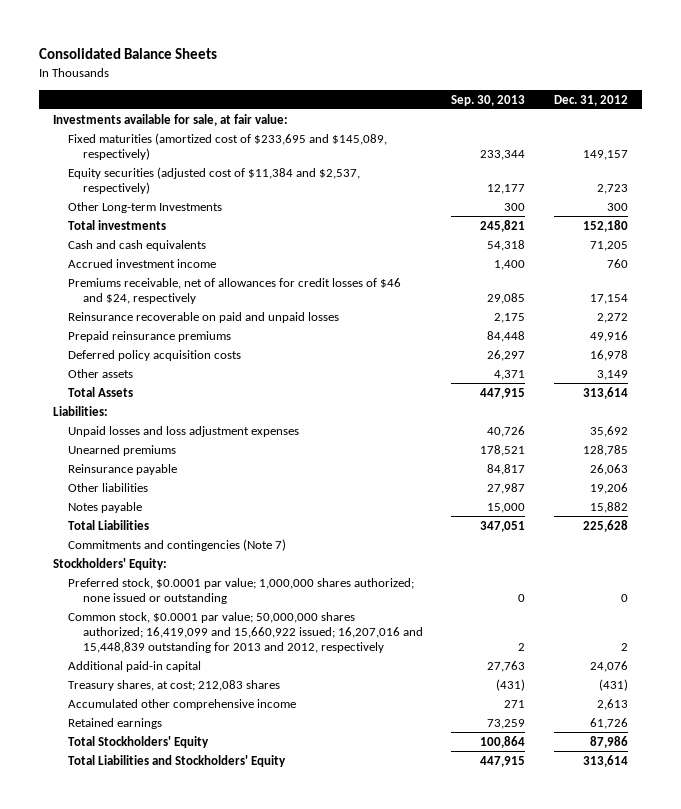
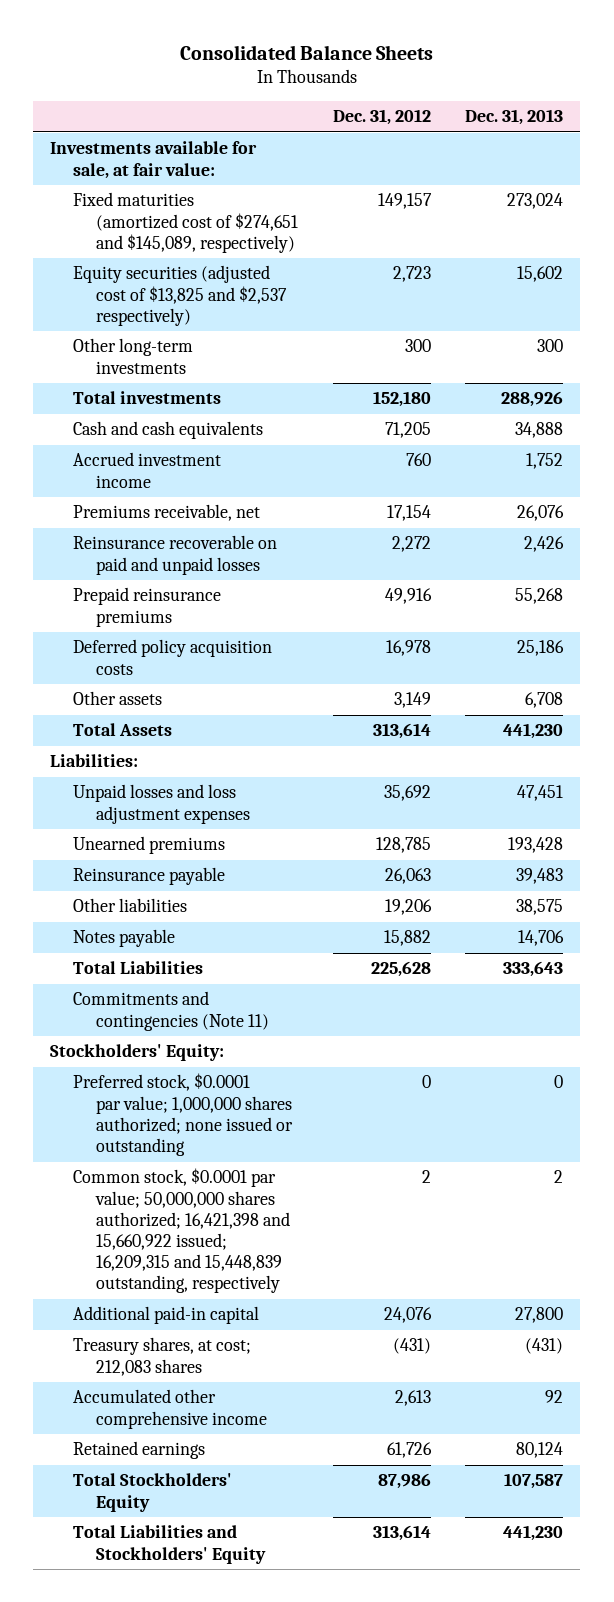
- | Sep. 30, 2013 | Dec. 31, 2012
+ | Dec. 31, 2012 | Dec. 31, 2013
- Fixed maturities (amortized cost of $233,695 and $145,089, respectively) | 233,344 | 149,157
- Equity securities (adjusted cost of $11,384 and $2,537, respectively) | 12,177 | 2,723
- Other Long-term Investments | 300 | 300
+ Fixed maturities (amortized cost of $274,651 and $145,089, respectively) | 149,157 | 273,024
+ Equity securities (adjusted cost of $13,825 and $2,537 respectively) | 2,723 | 15,602
+ Other long-term investments | 300 | 300
- Premiums receivable, net of allowances for credit losses of $46 and $24, respectively | 29,085 | 17,154
+ Premiums receivable, net | 17,154 | 26,076
- Commitments and contingencies (Note 7)
+ Commitments and contingencies (Note 11)
- Common stock, $0.0001 par value; 50,000,000 shares authorized; 16,419,099 and 15,660,922 issued; 16,207,016 and 15,448,839 outstanding for 2013 and 2012, respectively | 2 | 2
+ Common stock, $0.0001 par value; 50,000,000 shares authorized; 16,421,398 and 15,660,922 issued; 16,209,315 and 15,448,839 outstanding, respectively | 2 | 2

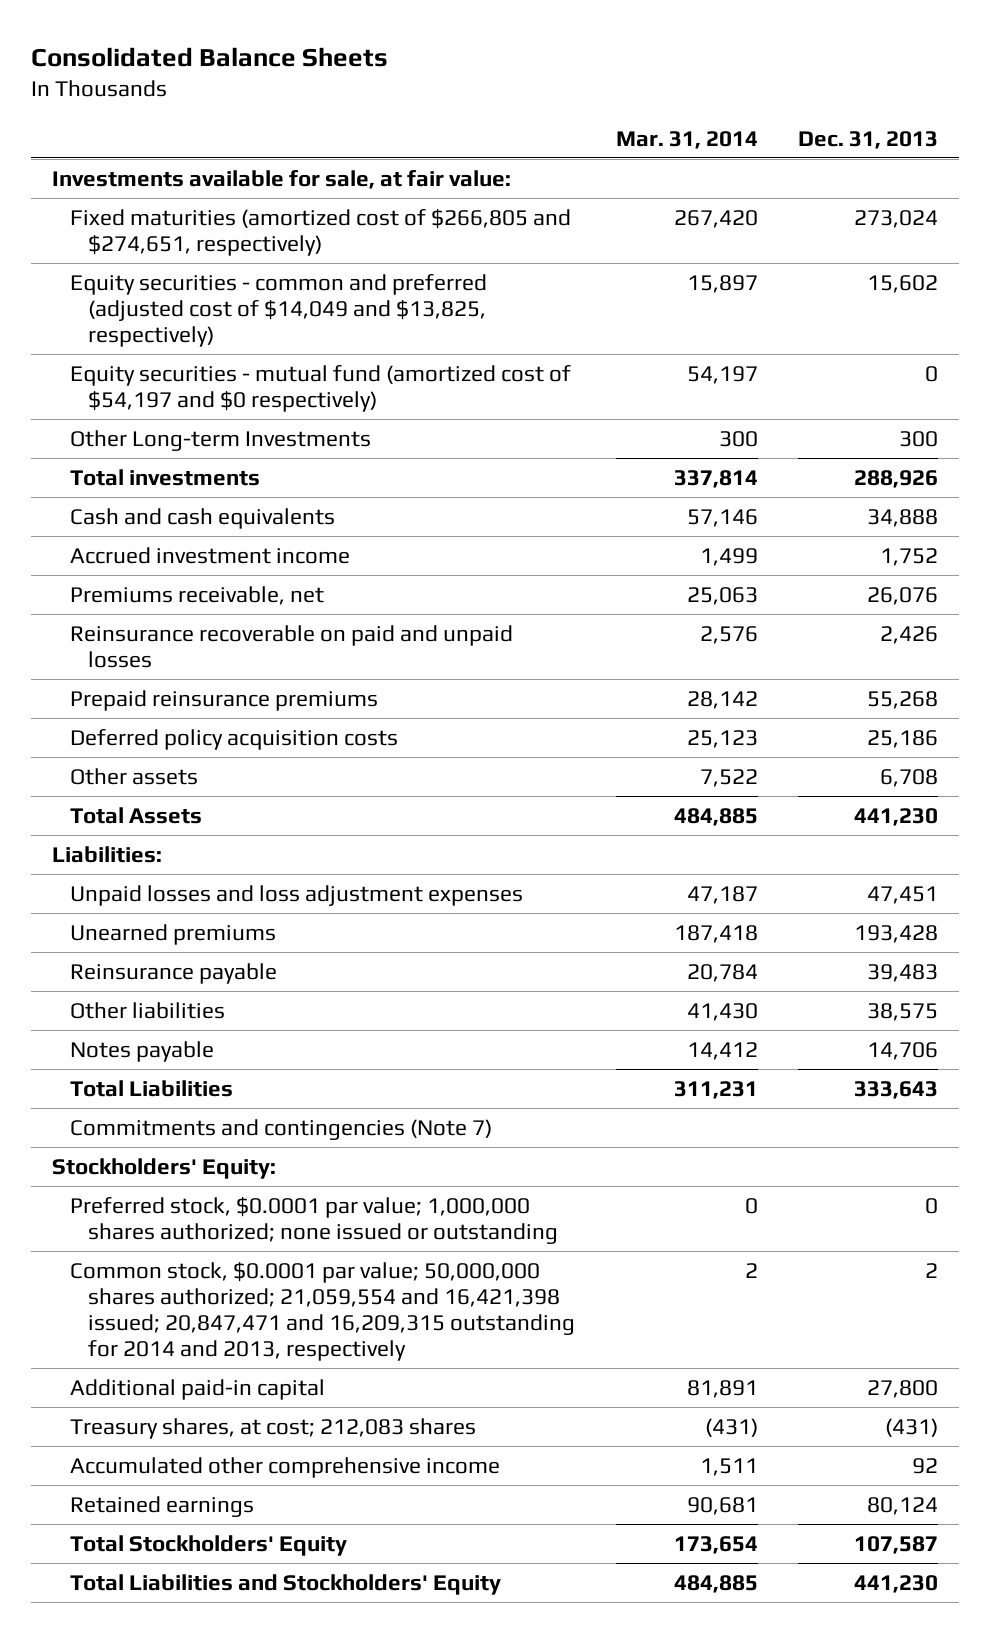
- | Dec. 31, 2012 | Dec. 31, 2013
+ | Mar. 31, 2014 | Dec. 31, 2013
- Fixed maturities (amortized cost of $274,651 and $145,089, respectively) | 149,157 | 273,024
- Equity securities (adjusted cost of $13,825 and $2,537 respectively) | 2,723 | 15,602
- Other long-term investments | 300 | 300
+ Fixed maturities (amortized cost of $266,805 and $274,651, respectively) | 267,420 | 273,024
+ Equity securities - common and preferred (adjusted cost of $14,049 and $13,825, respectively) | 15,897 | 15,602
+ Equity securities - mutual fund (amortized cost of $54,197 and $0 respectively) | 54,197 | 0
+ Other Long-term Investments | 300 | 300
- Commitments and contingencies (Note 11)
+ Commitments and contingencies (Note 7)
- Common stock, $0.0001 par value; 50,000,000 shares authorized; 16,421,398 and 15,660,922 issued; 16,209,315 and 15,448,839 outstanding, respectively | 2 | 2
+ Common stock, $0.0001 par value; 50,000,000 shares authorized; 21,059,554 and 16,421,398 issued; 20,847,471 and 16,209,315 outstanding for 2014 and 2013, respectively | 2 | 2

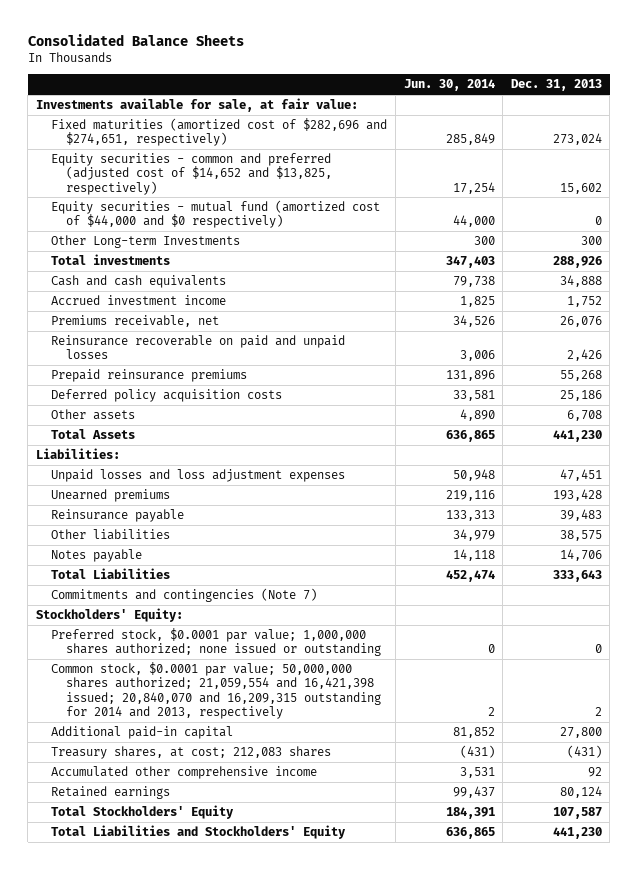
- | Mar. 31, 2014 | Dec. 31, 2013
+ | Jun. 30, 2014 | Dec. 31, 2013
- Fixed maturities (amortized cost of $266,805 and $274,651, respectively) | 267,420 | 273,024
- Equity securities - common and preferred (adjusted cost of $14,049 and $13,825, respectively) | 15,897 | 15,602
- Equity securities - mutual fund (amortized cost of $54,197 and $0 respectively) | 54,197 | 0
+ Fixed maturities (amortized cost of $282,696 and $274,651, respectively) | 285,849 | 273,024
+ Equity securities - common and preferred (adjusted cost of $14,652 and $13,825, respectively) | 17,254 | 15,602
+ Equity securities - mutual fund (amortized cost of $44,000 and $0 respectively) | 44,000 | 0
- Common stock, $0.0001 par value; 50,000,000 shares authorized; 21,059,554 and 16,421,398 issued; 20,847,471 and 16,209,315 outstanding for 2014 and 2013, respectively | 2 | 2
+ Common stock, $0.0001 par value; 50,000,000 shares authorized; 21,059,554 and 16,421,398 issued; 20,840,070 and 16,209,315 outstanding for 2014 and 2013, respectively | 2 | 2

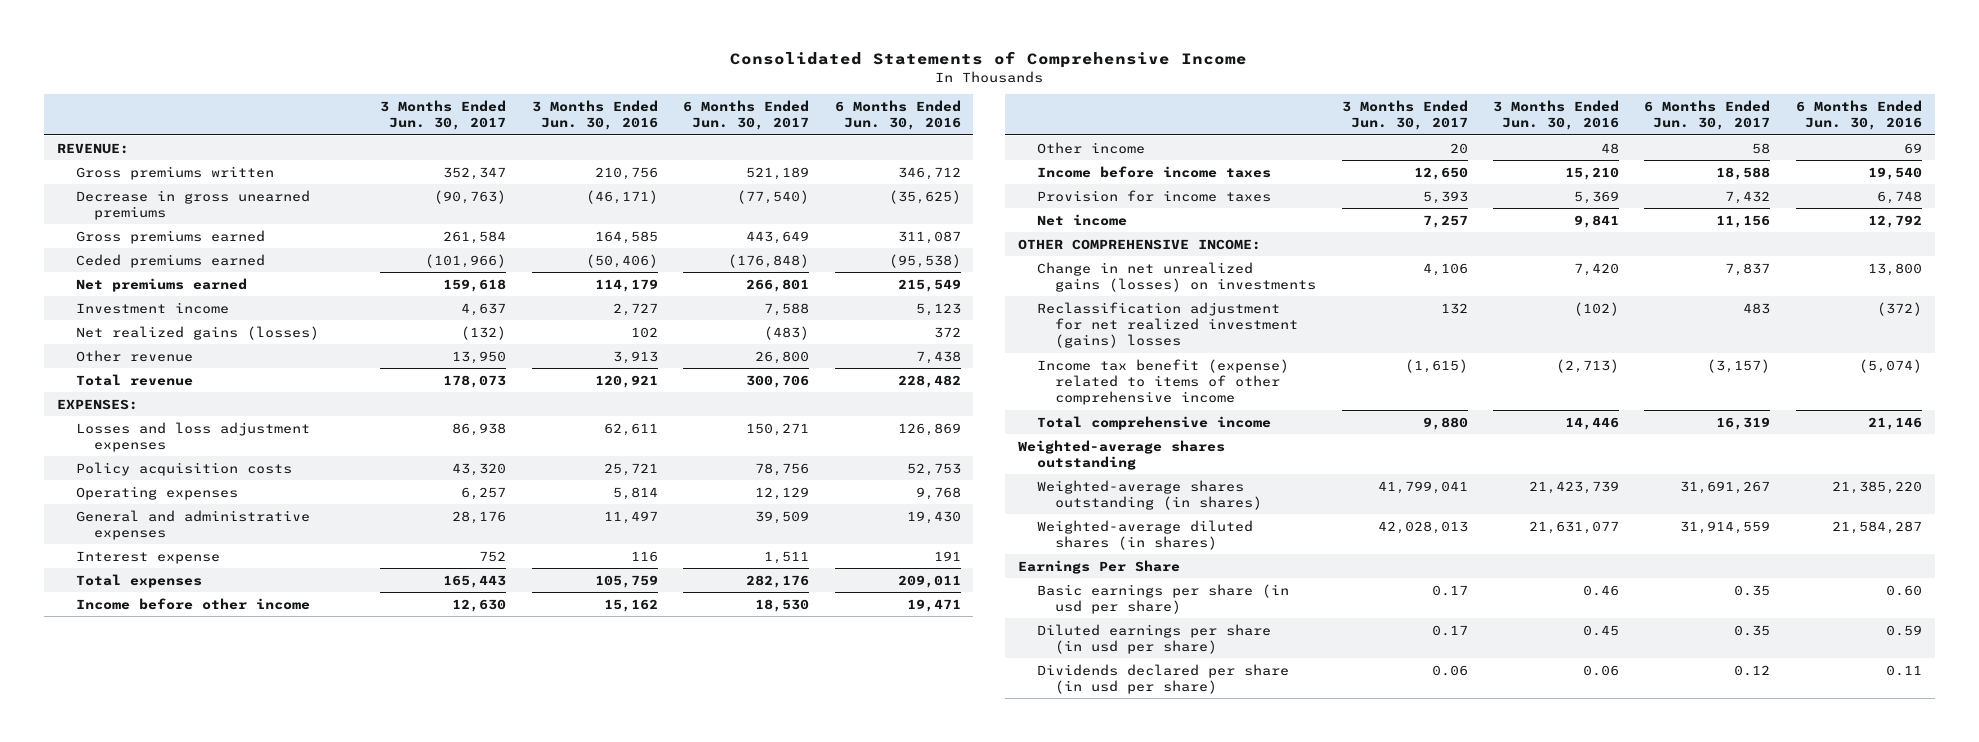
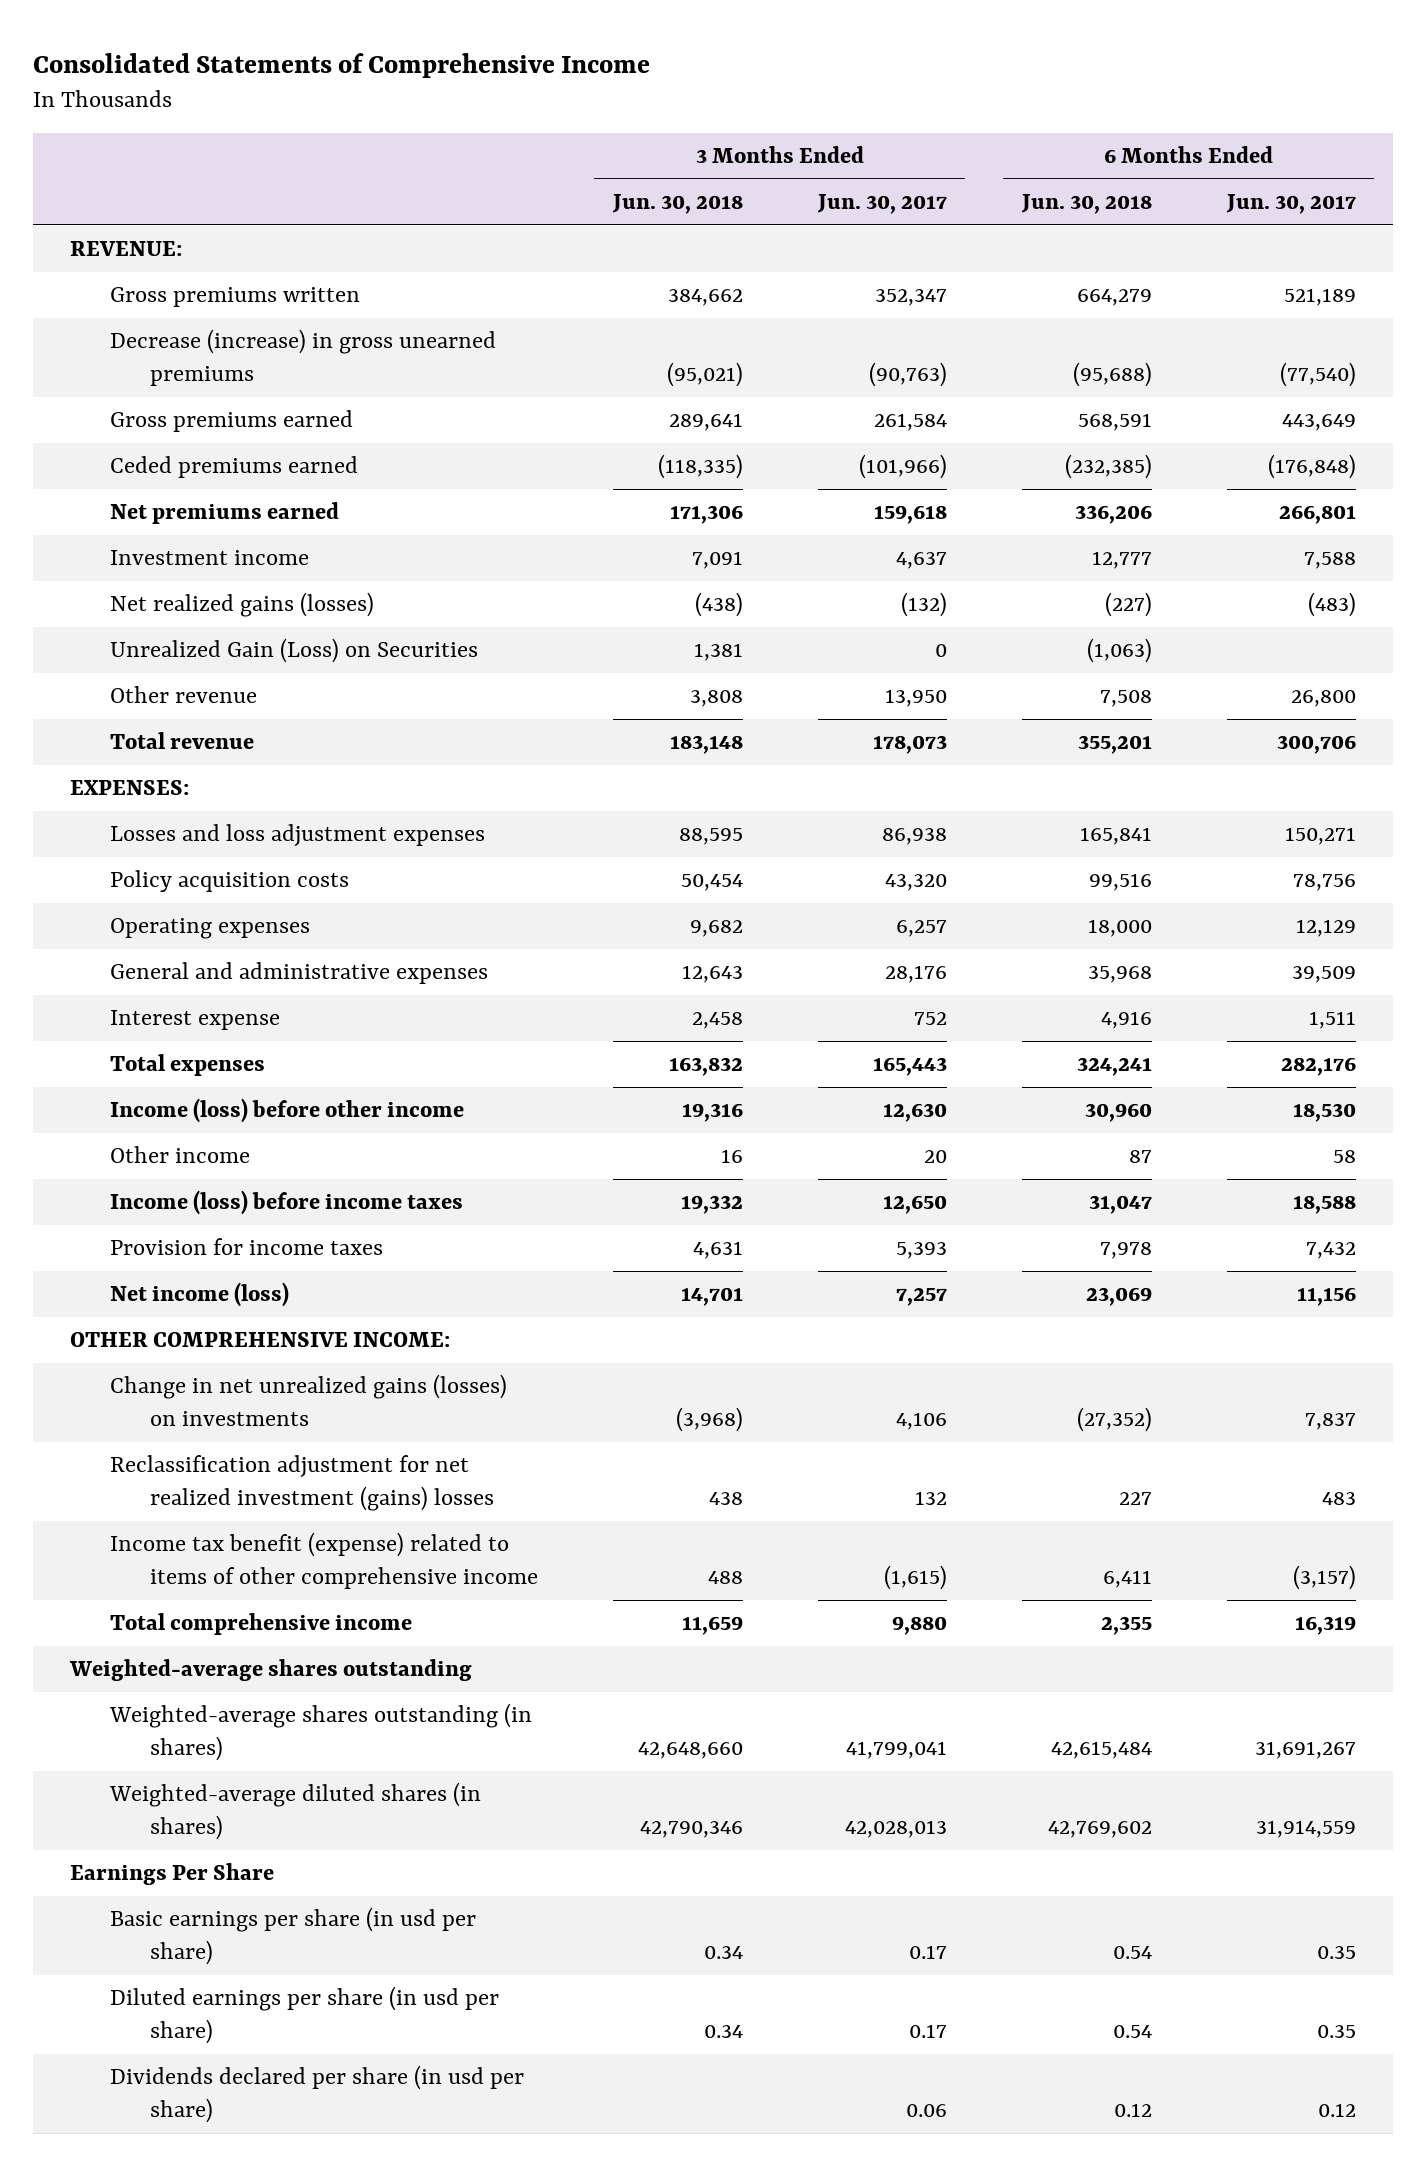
- | 3 Months Ended Jun. 30, 2017 | 3 Months Ended Jun. 30, 2016 | 6 Months Ended Jun. 30, 2017 | 6 Months Ended Jun. 30, 2016
+ | 3 Months Ended Jun. 30, 2018 | 3 Months Ended Jun. 30, 2017 | 6 Months Ended Jun. 30, 2018 | 6 Months Ended Jun. 30, 2017
- Decrease in gross unearned premiums | (90,763) | (46,171) | (77,540) | (35,625)
+ Decrease (increase) in gross unearned premiums | (95,021) | (90,763) | (95,688) | (77,540)
+ Unrealized Gain (Loss) on Securities | 1,381 | 0 | (1,063) |
- Income before other income | 12,630 | 15,162 | 18,530 | 19,471
+ Income (loss) before other income | 19,316 | 12,630 | 30,960 | 18,530
- Income before income taxes | 12,650 | 15,210 | 18,588 | 19,540
+ Income (loss) before income taxes | 19,332 | 12,650 | 31,047 | 18,588
- Net income | 7,257 | 9,841 | 11,156 | 12,792
+ Net income (loss) | 14,701 | 7,257 | 23,069 | 11,156

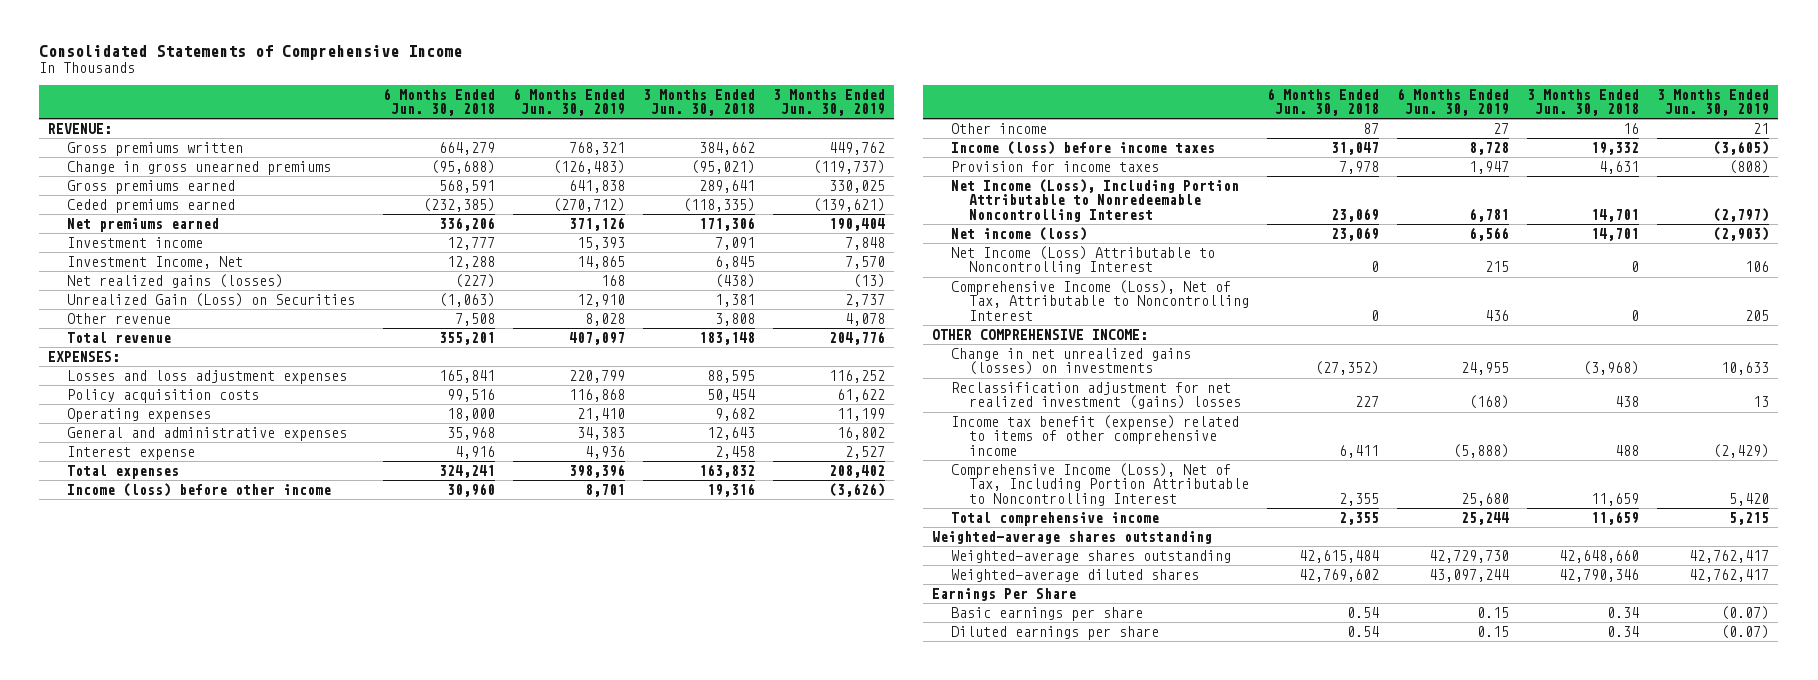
- | 3 Months Ended Jun. 30, 2018 | 3 Months Ended Jun. 30, 2017 | 6 Months Ended Jun. 30, 2018 | 6 Months Ended Jun. 30, 2017
+ | 6 Months Ended Jun. 30, 2018 | 6 Months Ended Jun. 30, 2019 | 3 Months Ended Jun. 30, 2018 | 3 Months Ended Jun. 30, 2019
- Decrease (increase) in gross unearned premiums | (95,021) | (90,763) | (95,688) | (77,540)
+ Change in gross unearned premiums | (95,688) | (126,483) | (95,021) | (119,737)
+ Investment Income, Net | 12,288 | 14,865 | 6,845 | 7,570
+ Net Income (Loss), Including Portion Attributable to Nonredeemable Noncontrolling Interest | 23,069 | 6,781 | 14,701 | (2,797)
+ Net Income (Loss) Attributable to Noncontrolling Interest | 0 | 215 | 0 | 106
+ Comprehensive Income (Loss), Net of Tax, Attributable to Noncontrolling Interest | 0 | 436 | 0 | 205
+ Comprehensive Income (Loss), Net of Tax, Including Portion Attributable to Noncontrolling Interest | 2,355 | 25,680 | 11,659 | 5,420
- Weighted-average shares outstanding (in shares) | 42,648,660 | 41,799,041 | 42,615,484 | 31,691,267
- Weighted-average diluted shares (in shares) | 42,790,346 | 42,028,013 | 42,769,602 | 31,914,559
+ Weighted-average shares outstanding | 42,615,484 | 42,729,730 | 42,648,660 | 42,762,417
+ Weighted-average diluted shares | 42,769,602 | 43,097,244 | 42,790,346 | 42,762,417
- Basic earnings per share (in usd per share) | 0.34 | 0.17 | 0.54 | 0.35
- Diluted earnings per share (in usd per share) | 0.34 | 0.17 | 0.54 | 0.35
- Dividends declared per share (in usd per share) | | 0.06 | 0.12 | 0.12
+ Basic earnings per share | 0.54 | 0.15 | 0.34 | (0.07)
+ Diluted earnings per share | 0.54 | 0.15 | 0.34 | (0.07)

